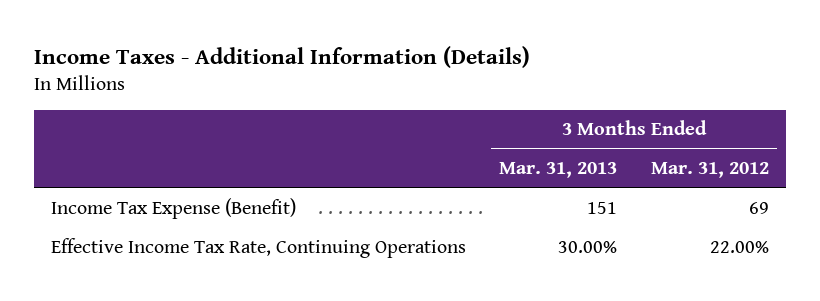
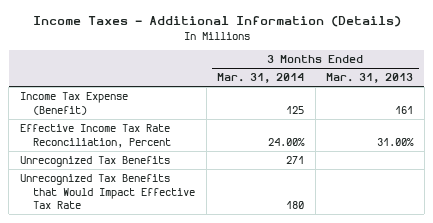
- | 3 Months Ended Mar. 31, 2013 | 3 Months Ended Mar. 31, 2012
+ | 3 Months Ended Mar. 31, 2014 | 3 Months Ended Mar. 31, 2013
- Income Tax Expense (Benefit) | 151 | 69
- Effective Income Tax Rate, Continuing Operations | 30.00% | 22.00%
+ Income Tax Expense (Benefit) | 125 | 161
+ Effective Income Tax Rate Reconciliation, Percent | 24.00% | 31.00%
+ Unrecognized Tax Benefits | 271 |
+ Unrecognized Tax Benefits that Would Impact Effective Tax Rate | 180 |

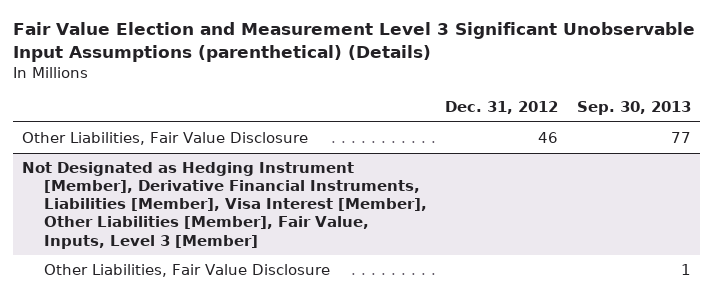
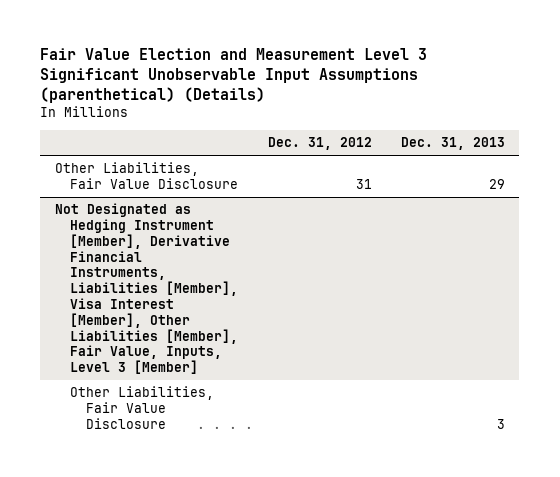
- | Dec. 31, 2012 | Sep. 30, 2013
+ | Dec. 31, 2012 | Dec. 31, 2013
- Other Liabilities, Fair Value Disclosure | 46 | 77
+ Other Liabilities, Fair Value Disclosure | 31 | 29

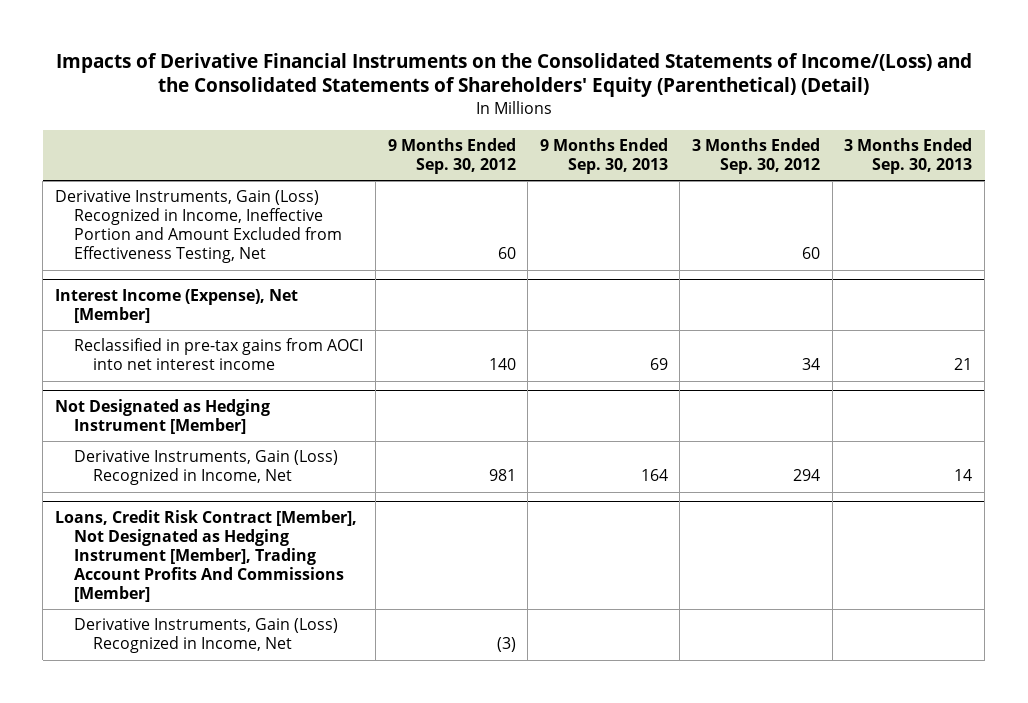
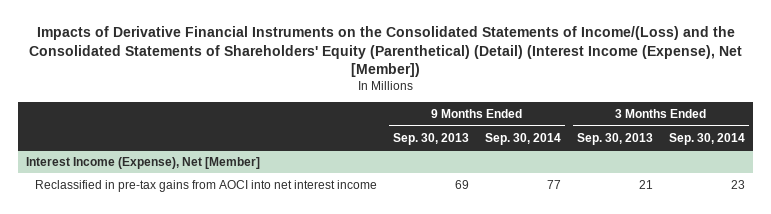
- Impacts of Derivative Financial Instruments on the Consolidated Statements of Income/(Loss) and the Consolidated Statements of Shareholders' Equity (Parenthetical) (Detail)
+ Impacts of Derivative Financial Instruments on the Consolidated Statements of Income/(Loss) and the Consolidated Statements of Shareholders' Equity (Parenthetical) (Detail) (Interest Income (Expense), Net [Member])
- | 9 Months Ended Sep. 30, 2012 | 9 Months Ended Sep. 30, 2013 | 3 Months Ended Sep. 30, 2012 | 3 Months Ended Sep. 30, 2013
+ | 9 Months Ended Sep. 30, 2013 | 9 Months Ended Sep. 30, 2014 | 3 Months Ended Sep. 30, 2013 | 3 Months Ended Sep. 30, 2014
- Derivative Instruments, Gain (Loss) Recognized in Income, Ineffective Portion and Amount Excluded from Effectiveness Testing, Net | 60 | | 60 |
- Not Designated as Hedging Instrument [Member]
- Derivative Instruments, Gain (Loss) Recognized in Income, Net | 981 | 164 | 294 | 14
- Loans, Credit Risk Contract [Member], Not Designated as Hedging Instrument [Member], Trading Account Profits And Commissions [Member]
- Derivative Instruments, Gain (Loss) Recognized in Income, Net | (3) | | |

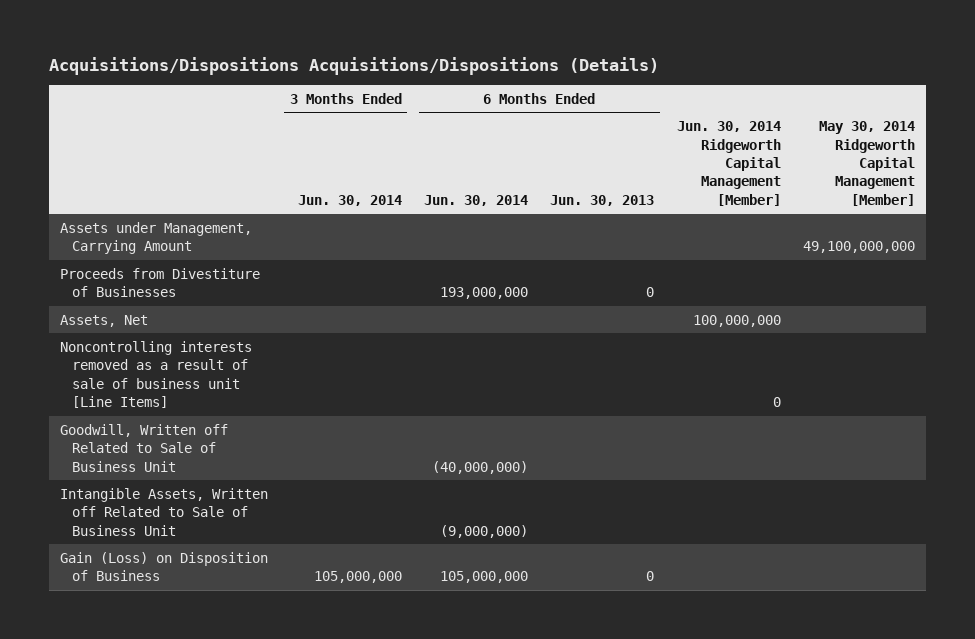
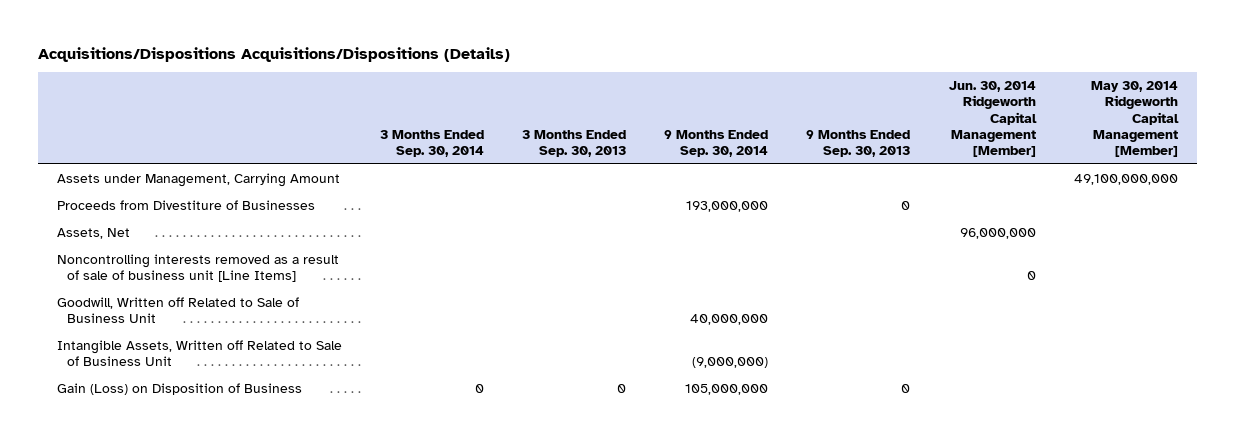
- | 3 Months Ended Jun. 30, 2014 | 6 Months Ended Jun. 30, 2014 | 6 Months Ended Jun. 30, 2013 | Jun. 30, 2014 Ridgeworth Capital Management [Member] | May 30, 2014 Ridgeworth Capital Management [Member]
+ | 3 Months Ended Sep. 30, 2014 | 3 Months Ended Sep. 30, 2013 | 9 Months Ended Sep. 30, 2014 | 9 Months Ended Sep. 30, 2013 | Jun. 30, 2014 Ridgeworth Capital Management [Member] | May 30, 2014 Ridgeworth Capital Management [Member]
- Assets, Net | | | | 100,000,000 |
+ Assets, Net | | | | | 96,000,000 |

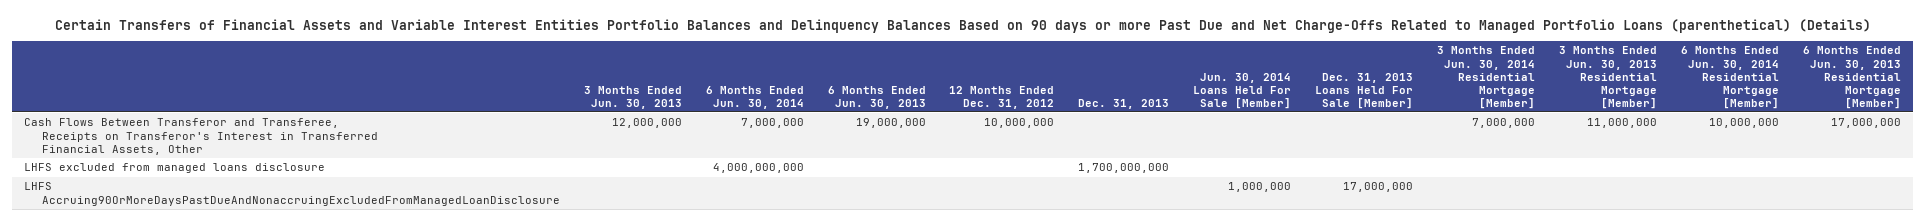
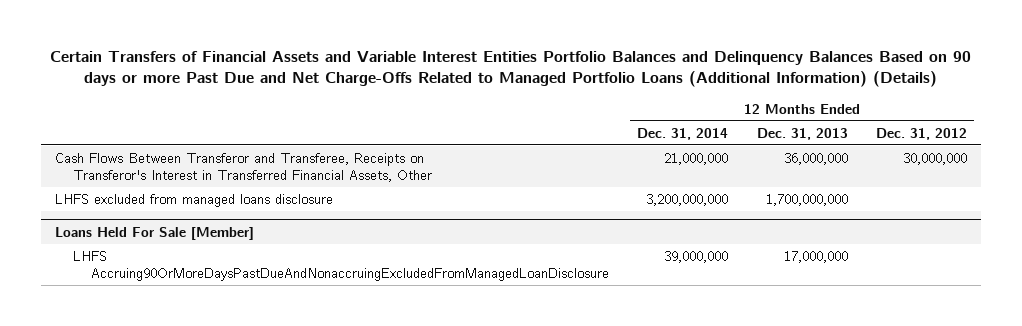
- Certain Transfers of Financial Assets and Variable Interest Entities Portfolio Balances and Delinquency Balances Based on 90 days or more Past Due and Net Charge-Offs Related to Managed Portfolio Loans (parenthetical) (Details)
+ Certain Transfers of Financial Assets and Variable Interest Entities Portfolio Balances and Delinquency Balances Based on 90 days or more Past Due and Net Charge-Offs Related to Managed Portfolio Loans (Additional Information) (Details)
- | 3 Months Ended Jun. 30, 2013 | 6 Months Ended Jun. 30, 2014 | 6 Months Ended Jun. 30, 2013 | 12 Months Ended Dec. 31, 2012 | Dec. 31, 2013 | Jun. 30, 2014 Loans Held For Sale [Member] | Dec. 31, 2013 Loans Held For Sale [Member] | 3 Months Ended Jun. 30, 2014 Residential Mortgage [Member] | 3 Months Ended Jun. 30, 2013 Residential Mortgage [Member] | 6 Months Ended Jun. 30, 2014 Residential Mortgage [Member] | 6 Months Ended Jun. 30, 2013 Residential Mortgage [Member]
+ | 12 Months Ended Dec. 31, 2014 | 12 Months Ended Dec. 31, 2013 | 12 Months Ended Dec. 31, 2012
- Cash Flows Between Transferor and Transferee, Receipts on Transferor's Interest in Transferred Financial Assets, Other | 12,000,000 | 7,000,000 | 19,000,000 | 10,000,000 | | | | 7,000,000 | 11,000,000 | 10,000,000 | 17,000,000
+ Cash Flows Between Transferor and Transferee, Receipts on Transferor's Interest in Transferred Financial Assets, Other | 21,000,000 | 36,000,000 | 30,000,000
- LHFS Accruing90OrMoreDaysPastDueAndNonaccruingExcludedFromManagedLoanDisclosure | | | | | | 1,000,000 | 17,000,000 | | | |
+ Loans Held For Sale [Member]
+ LHFS Accruing90OrMoreDaysPastDueAndNonaccruingExcludedFromManagedLoanDisclosure | 39,000,000 | 17,000,000 |

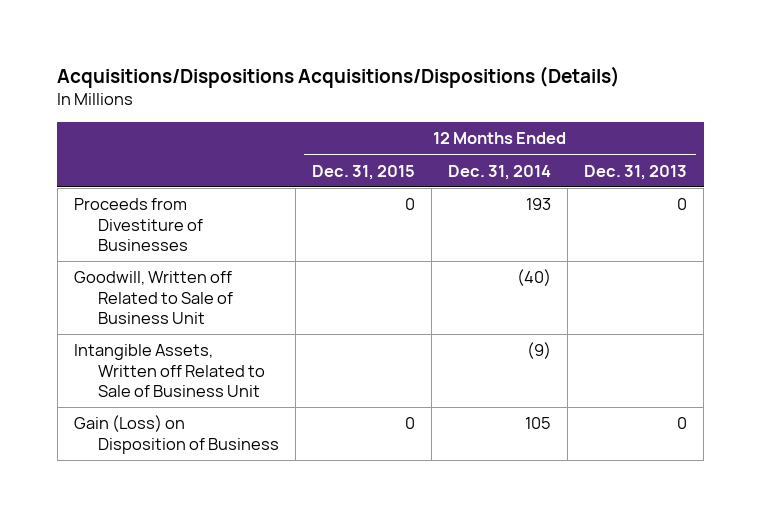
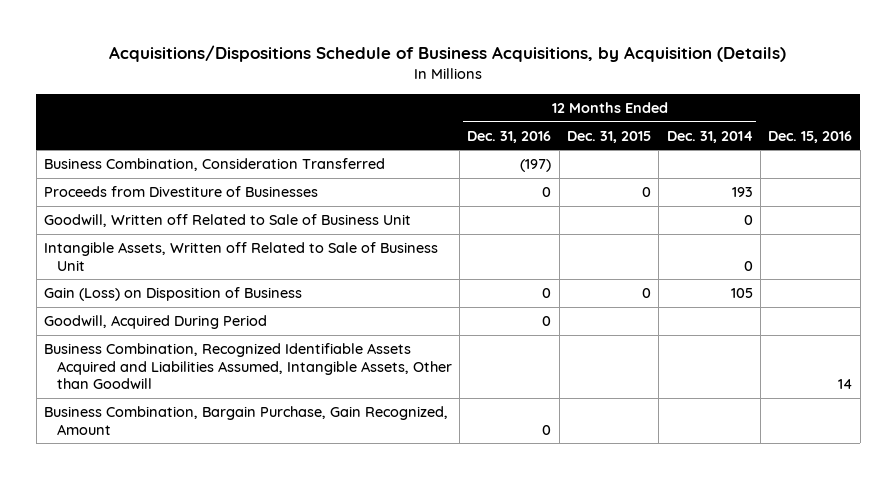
- Acquisitions/Dispositions Acquisitions/Dispositions (Details)
+ Acquisitions/Dispositions Schedule of Business Acquisitions, by Acquisition (Details)
- | 12 Months Ended Dec. 31, 2015 | 12 Months Ended Dec. 31, 2014 | 12 Months Ended Dec. 31, 2013
+ | 12 Months Ended Dec. 31, 2016 | 12 Months Ended Dec. 31, 2015 | 12 Months Ended Dec. 31, 2014 | Dec. 15, 2016
+ Business Combination, Consideration Transferred | (197) | | |
- Goodwill, Written off Related to Sale of Business Unit | | (40) |
- Intangible Assets, Written off Related to Sale of Business Unit | | (9) |
+ Goodwill, Written off Related to Sale of Business Unit | | | 0 |
+ Intangible Assets, Written off Related to Sale of Business Unit | | | 0 |
+ Goodwill, Acquired During Period | 0 | | |
+ Business Combination, Recognized Identifiable Assets Acquired and Liabilities Assumed, Intangible Assets, Other than Goodwill | | | | 14
+ Business Combination, Bargain Purchase, Gain Recognized, Amount | 0 | | |

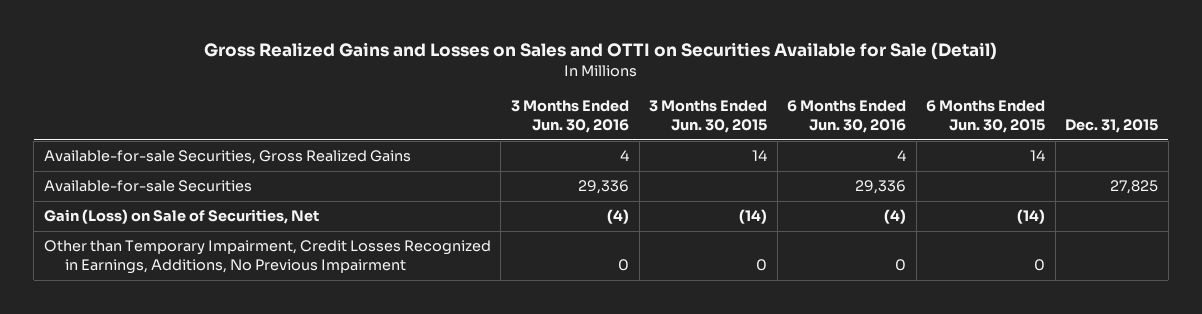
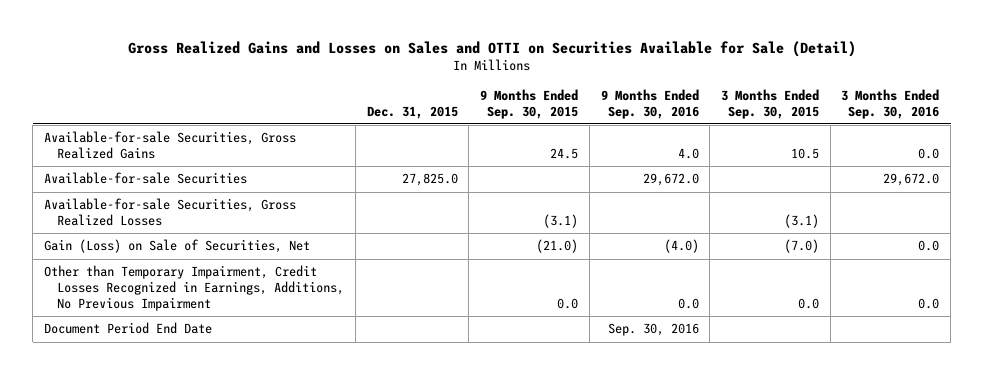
- | 3 Months Ended Jun. 30, 2016 | 3 Months Ended Jun. 30, 2015 | 6 Months Ended Jun. 30, 2016 | 6 Months Ended Jun. 30, 2015 | Dec. 31, 2015
+ | Dec. 31, 2015 | 9 Months Ended Sep. 30, 2015 | 9 Months Ended Sep. 30, 2016 | 3 Months Ended Sep. 30, 2015 | 3 Months Ended Sep. 30, 2016
- Available-for-sale Securities | 29,336 | | 29,336 | | 27,825
+ Available-for-sale Securities | 27,825.0 | | 29,672.0 | | 29,672.0
+ Available-for-sale Securities, Gross Realized Losses | | (3.1) | | (3.1) |
+ Document Period End Date | | | Sep. 30, 2016 | |

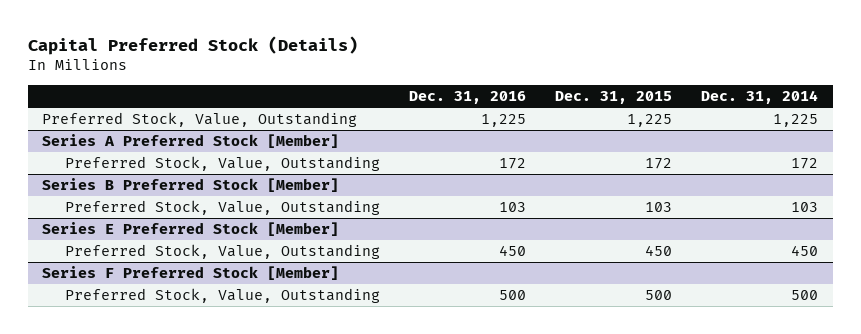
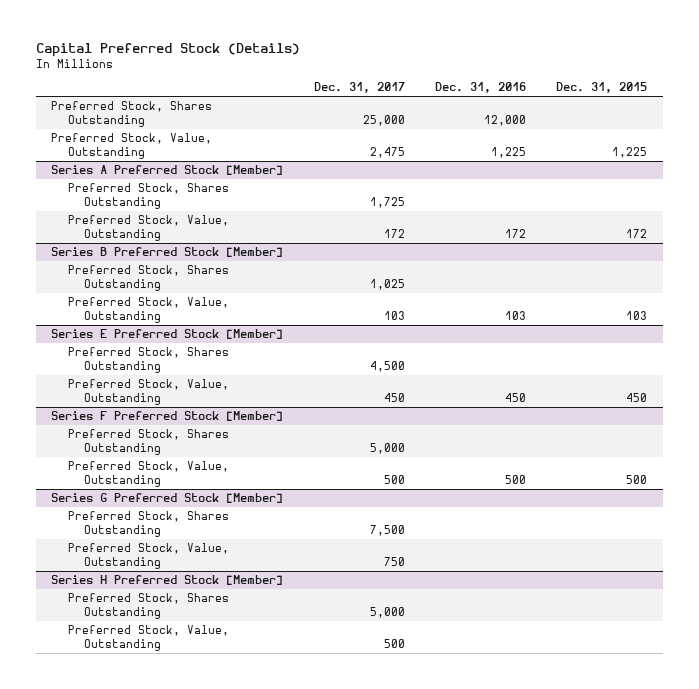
- | Dec. 31, 2016 | Dec. 31, 2015 | Dec. 31, 2014
+ | Dec. 31, 2017 | Dec. 31, 2016 | Dec. 31, 2015
+ Preferred Stock, Shares Outstanding | 25,000 | 12,000 |
@ Series A Preferred Stock [Member]
+ Preferred Stock, Shares Outstanding | 1,725 | |
@ Series B Preferred Stock [Member]
+ Preferred Stock, Shares Outstanding | 1,025 | |
@ Series E Preferred Stock [Member]
+ Preferred Stock, Shares Outstanding | 4,500 | |
@ Series F Preferred Stock [Member]
+ Preferred Stock, Shares Outstanding | 5,000 | |
+ Series G Preferred Stock [Member]
+ Preferred Stock, Shares Outstanding | 7,500 | |
+ Preferred Stock, Value, Outstanding | 750 | |
+ Series H Preferred Stock [Member]
+ Preferred Stock, Shares Outstanding | 5,000 | |
+ Preferred Stock, Value, Outstanding | 500 | |

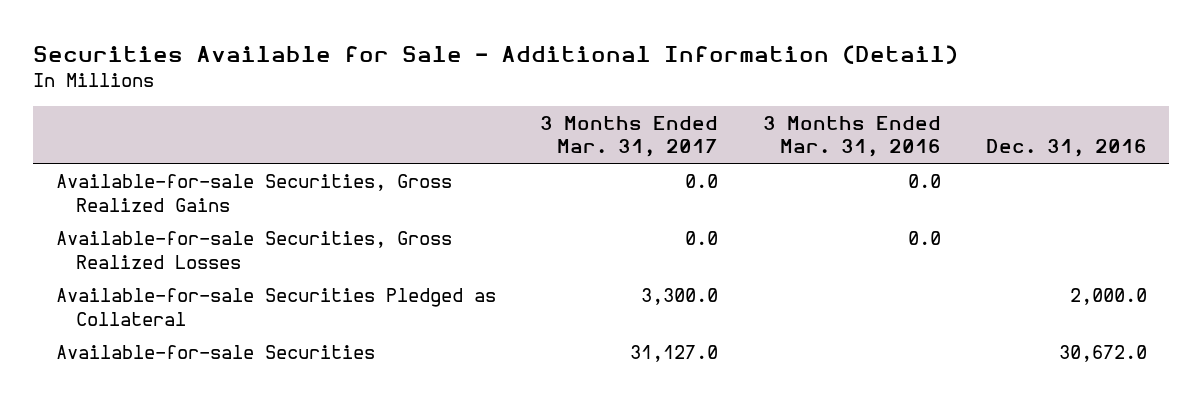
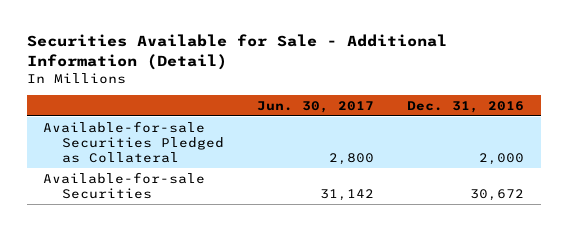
- | 3 Months Ended Mar. 31, 2017 | 3 Months Ended Mar. 31, 2016 | Dec. 31, 2016
+ | Jun. 30, 2017 | Dec. 31, 2016
- Available-for-sale Securities, Gross Realized Gains | 0.0 | 0.0 |
- Available-for-sale Securities, Gross Realized Losses | 0.0 | 0.0 |
- Available-for-sale Securities Pledged as Collateral | 3,300.0 | | 2,000.0
- Available-for-sale Securities | 31,127.0 | | 30,672.0
+ Available-for-sale Securities Pledged as Collateral | 2,800 | 2,000
+ Available-for-sale Securities | 31,142 | 30,672

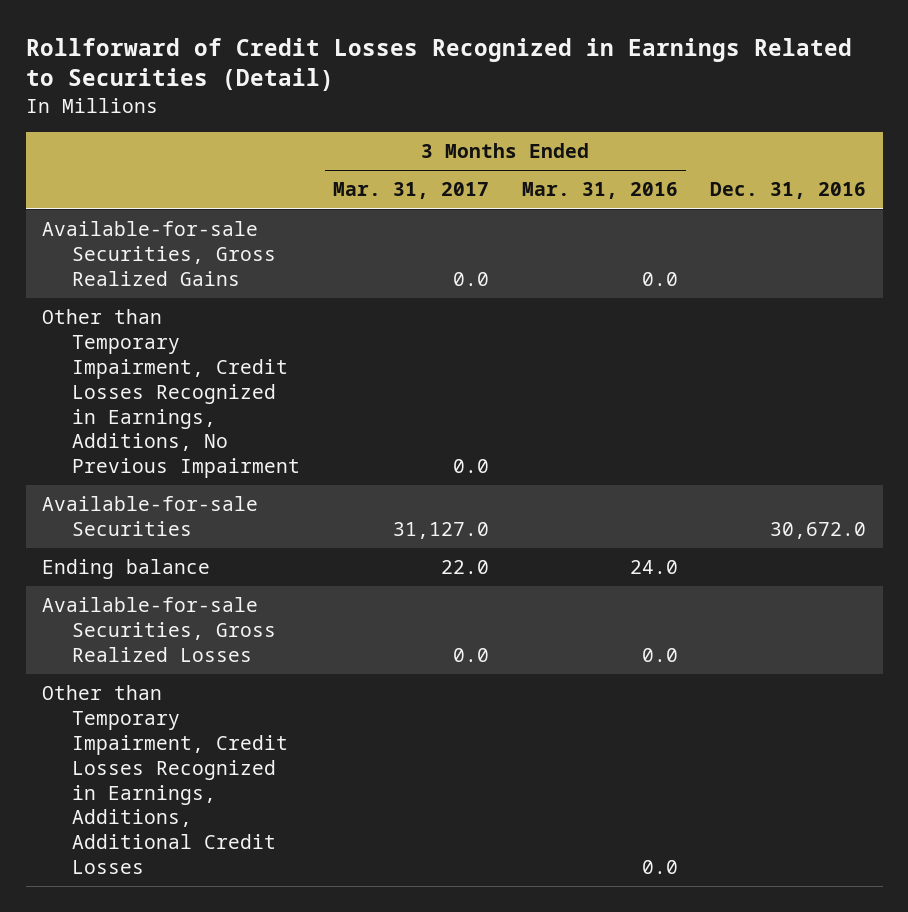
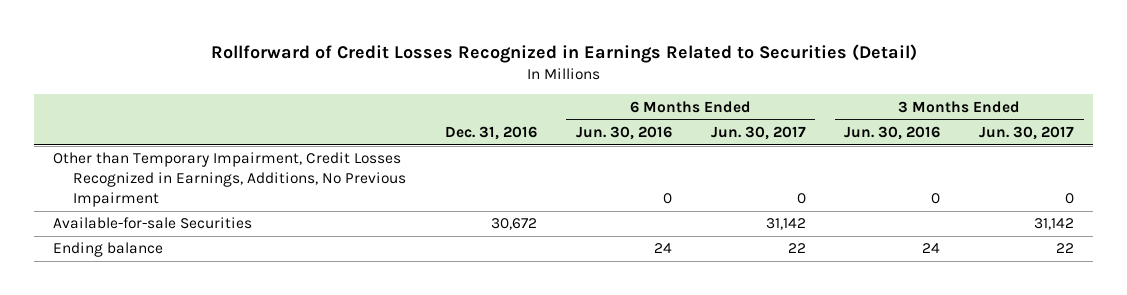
- | 3 Months Ended Mar. 31, 2017 | 3 Months Ended Mar. 31, 2016 | Dec. 31, 2016
+ | Dec. 31, 2016 | 6 Months Ended Jun. 30, 2016 | 6 Months Ended Jun. 30, 2017 | 3 Months Ended Jun. 30, 2016 | 3 Months Ended Jun. 30, 2017
- Available-for-sale Securities, Gross Realized Gains | 0.0 | 0.0 |
- Available-for-sale Securities | 31,127.0 | | 30,672.0
+ Available-for-sale Securities | 30,672 | | 31,142 | | 31,142
- Available-for-sale Securities, Gross Realized Losses | 0.0 | 0.0 |
- Other than Temporary Impairment, Credit Losses Recognized in Earnings, Additions, Additional Credit Losses | | 0.0 |

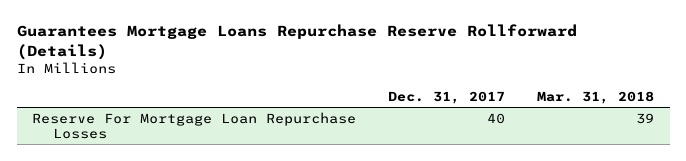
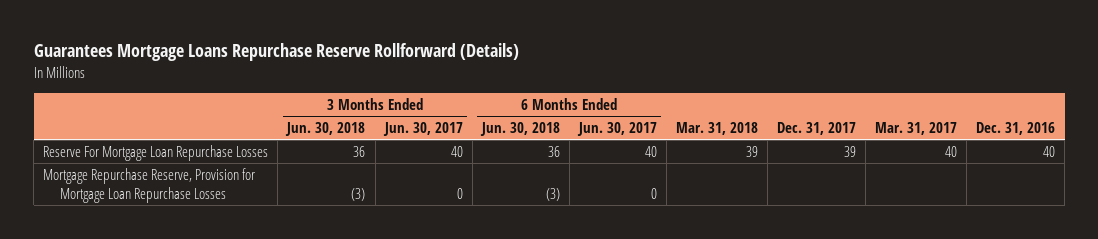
- | Dec. 31, 2017 | Mar. 31, 2018
+ | 3 Months Ended Jun. 30, 2018 | 3 Months Ended Jun. 30, 2017 | 6 Months Ended Jun. 30, 2018 | 6 Months Ended Jun. 30, 2017 | Mar. 31, 2018 | Dec. 31, 2017 | Mar. 31, 2017 | Dec. 31, 2016
- Reserve For Mortgage Loan Repurchase Losses | 40 | 39
+ Reserve For Mortgage Loan Repurchase Losses | 36 | 40 | 36 | 40 | 39 | 39 | 40 | 40
+ Mortgage Repurchase Reserve, Provision for Mortgage Loan Repurchase Losses | (3) | 0 | (3) | 0 | | | |

